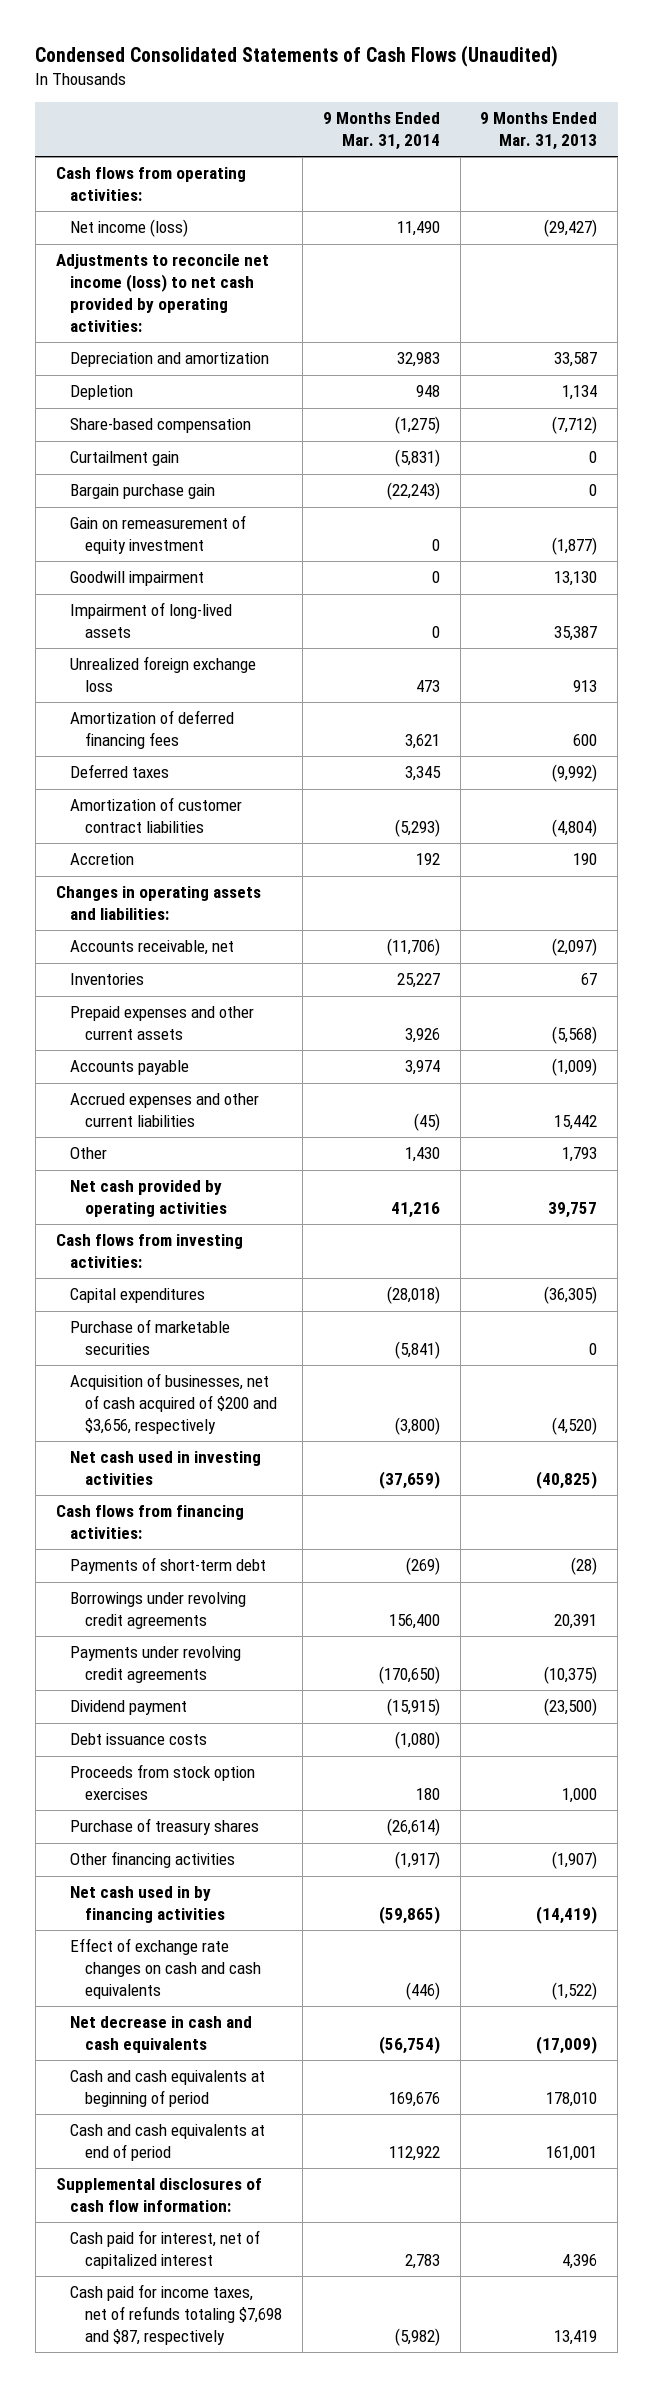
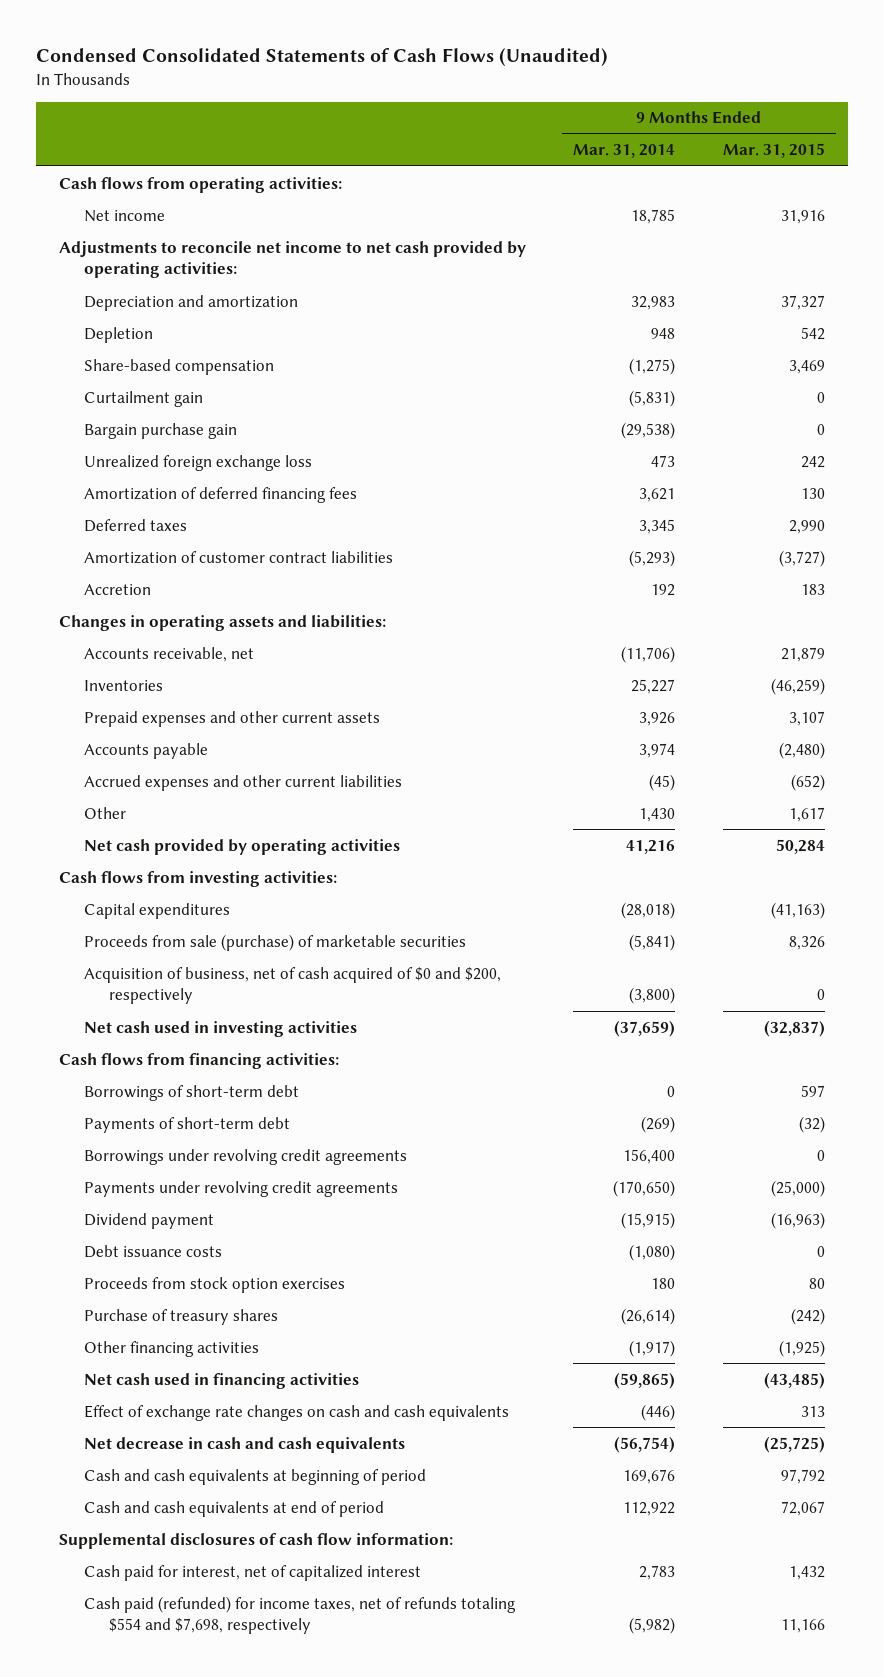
- | 9 Months Ended Mar. 31, 2014 | 9 Months Ended Mar. 31, 2013
+ | 9 Months Ended Mar. 31, 2014 | 9 Months Ended Mar. 31, 2015
- Net income (loss) | 11,490 | (29,427)
- Adjustments to reconcile net income (loss) to net cash provided by operating activities:
+ Net income | 18,785 | 31,916
+ Adjustments to reconcile net income to net cash provided by operating activities:
- Bargain purchase gain | (22,243) | 0
- Gain on remeasurement of equity investment | 0 | (1,877)
- Goodwill impairment | 0 | 13,130
- Impairment of long-lived assets | 0 | 35,387
+ Bargain purchase gain | (29,538) | 0
- Purchase of marketable securities | (5,841) | 0
- Acquisition of businesses, net of cash acquired of $200 and $3,656, respectively | (3,800) | (4,520)
+ Proceeds from sale (purchase) of marketable securities | (5,841) | 8,326
+ Acquisition of business, net of cash acquired of $0 and $200, respectively | (3,800) | 0
+ Borrowings of short-term debt | 0 | 597
- Net cash used in by financing activities | (59,865) | (14,419)
+ Net cash used in financing activities | (59,865) | (43,485)
- Cash paid for income taxes, net of refunds totaling $7,698 and $87, respectively | (5,982) | 13,419
+ Cash paid (refunded) for income taxes, net of refunds totaling $554 and $7,698, respectively | (5,982) | 11,166

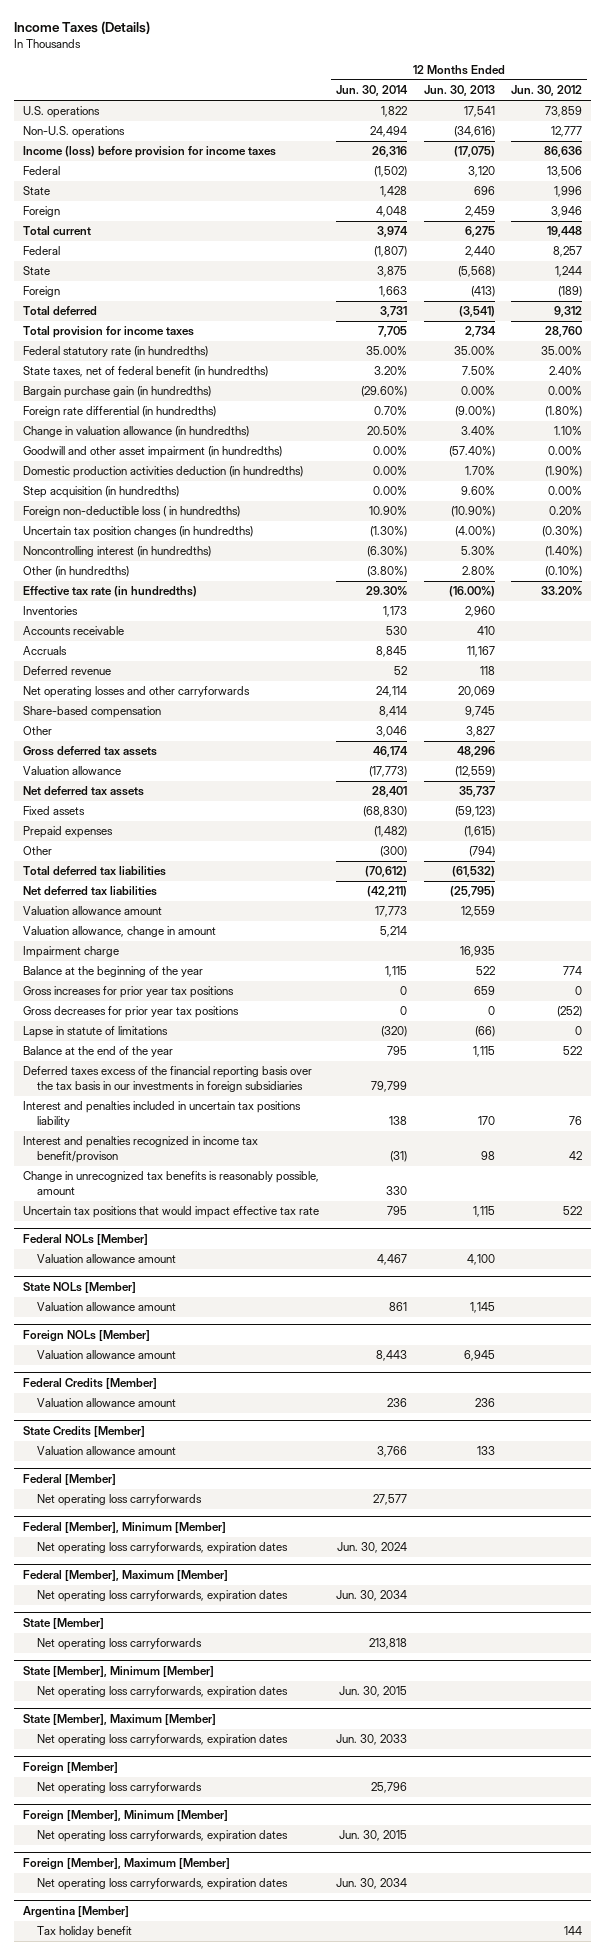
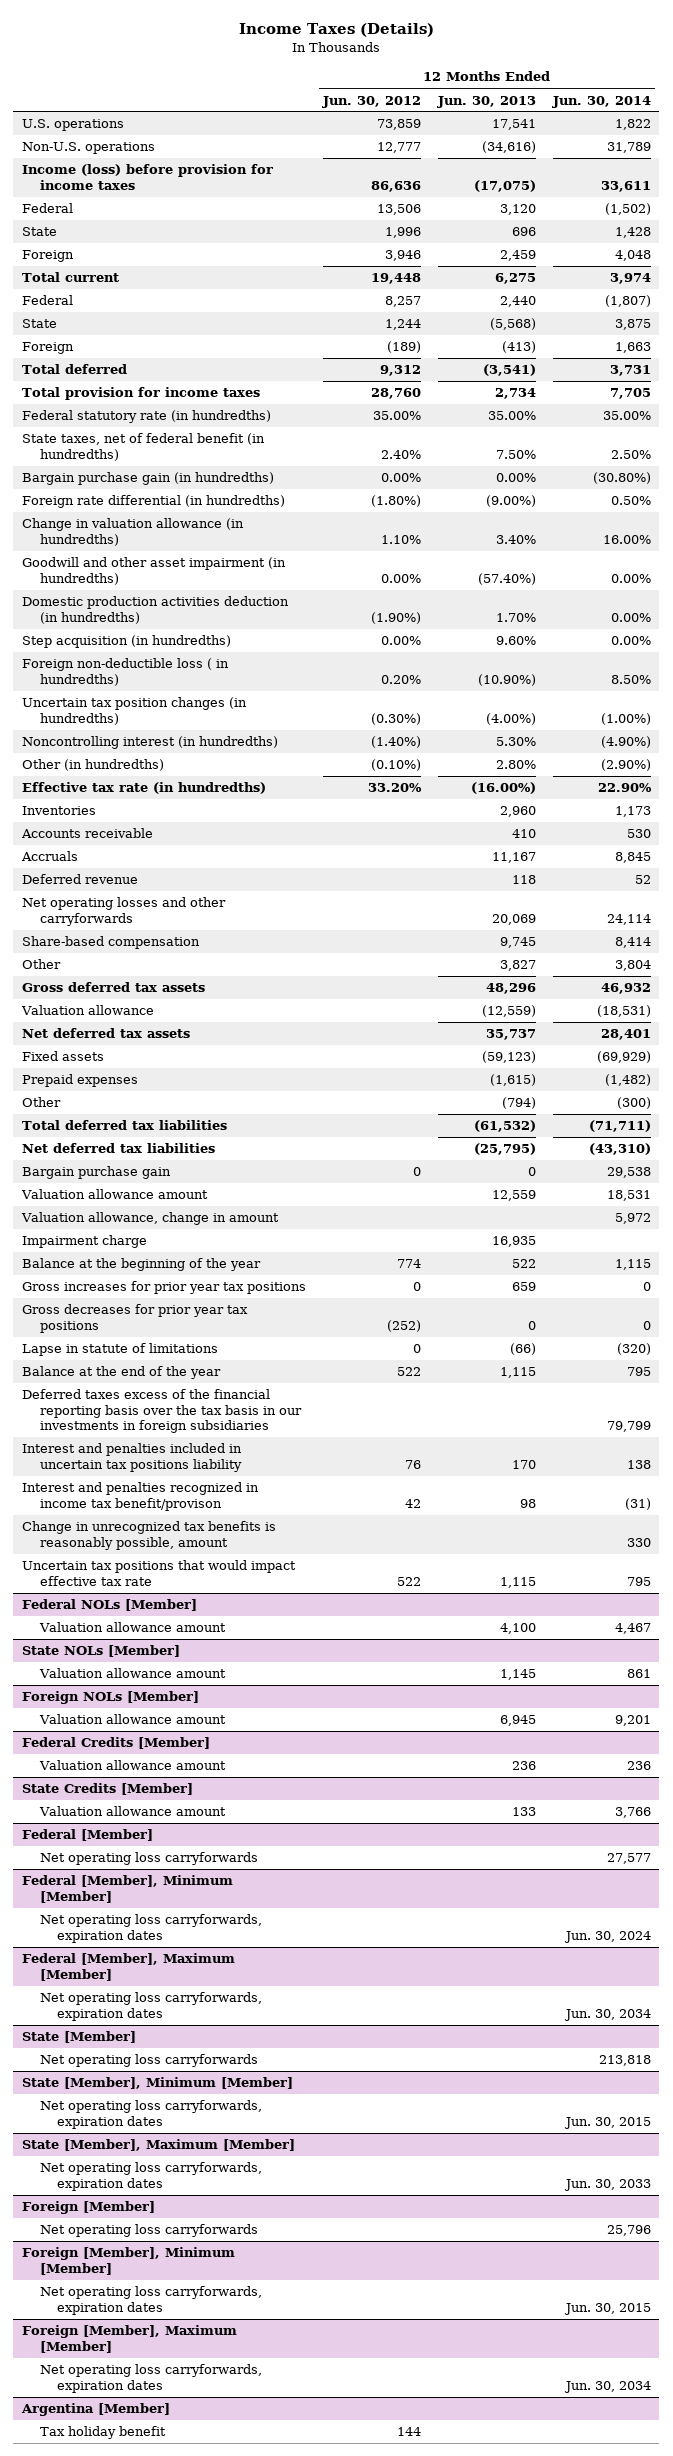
- | 12 Months Ended Jun. 30, 2014 | 12 Months Ended Jun. 30, 2013 | 12 Months Ended Jun. 30, 2012
+ | 12 Months Ended Jun. 30, 2012 | 12 Months Ended Jun. 30, 2013 | 12 Months Ended Jun. 30, 2014
- Non-U.S. operations | 24,494 | (34,616) | 12,777
- Income (loss) before provision for income taxes | 26,316 | (17,075) | 86,636
+ Non-U.S. operations | 12,777 | (34,616) | 31,789
+ Income (loss) before provision for income taxes | 86,636 | (17,075) | 33,611
- State taxes, net of federal benefit (in hundredths) | 3.20% | 7.50% | 2.40%
- Bargain purchase gain (in hundredths) | (29.60%) | 0.00% | 0.00%
- Foreign rate differential (in hundredths) | 0.70% | (9.00%) | (1.80%)
- Change in valuation allowance (in hundredths) | 20.50% | 3.40% | 1.10%
+ State taxes, net of federal benefit (in hundredths) | 2.40% | 7.50% | 2.50%
+ Bargain purchase gain (in hundredths) | 0.00% | 0.00% | (30.80%)
+ Foreign rate differential (in hundredths) | (1.80%) | (9.00%) | 0.50%
+ Change in valuation allowance (in hundredths) | 1.10% | 3.40% | 16.00%
- Foreign non-deductible loss ( in hundredths) | 10.90% | (10.90%) | 0.20%
- Uncertain tax position changes (in hundredths) | (1.30%) | (4.00%) | (0.30%)
- Noncontrolling interest (in hundredths) | (6.30%) | 5.30% | (1.40%)
- Other (in hundredths) | (3.80%) | 2.80% | (0.10%)
- Effective tax rate (in hundredths) | 29.30% | (16.00%) | 33.20%
+ Foreign non-deductible loss ( in hundredths) | 0.20% | (10.90%) | 8.50%
+ Uncertain tax position changes (in hundredths) | (0.30%) | (4.00%) | (1.00%)
+ Noncontrolling interest (in hundredths) | (1.40%) | 5.30% | (4.90%)
+ Other (in hundredths) | (0.10%) | 2.80% | (2.90%)
+ Effective tax rate (in hundredths) | 33.20% | (16.00%) | 22.90%
- Other | 3,046 | 3,827 |
- Gross deferred tax assets | 46,174 | 48,296 |
- Valuation allowance | (17,773) | (12,559) |
+ Other | | 3,827 | 3,804
+ Gross deferred tax assets | | 48,296 | 46,932
+ Valuation allowance | | (12,559) | (18,531)
- Fixed assets | (68,830) | (59,123) |
+ Fixed assets | | (59,123) | (69,929)
- Total deferred tax liabilities | (70,612) | (61,532) |
- Net deferred tax liabilities | (42,211) | (25,795) |
- Valuation allowance amount | 17,773 | 12,559 |
- Valuation allowance, change in amount | 5,214 | |
+ Total deferred tax liabilities | | (61,532) | (71,711)
+ Net deferred tax liabilities | | (25,795) | (43,310)
+ Bargain purchase gain | 0 | 0 | 29,538
+ Valuation allowance amount | | 12,559 | 18,531
+ Valuation allowance, change in amount | | | 5,972
@ Foreign NOLs [Member]
- Valuation allowance amount | 8,443 | 6,945 |
+ Valuation allowance amount | | 6,945 | 9,201

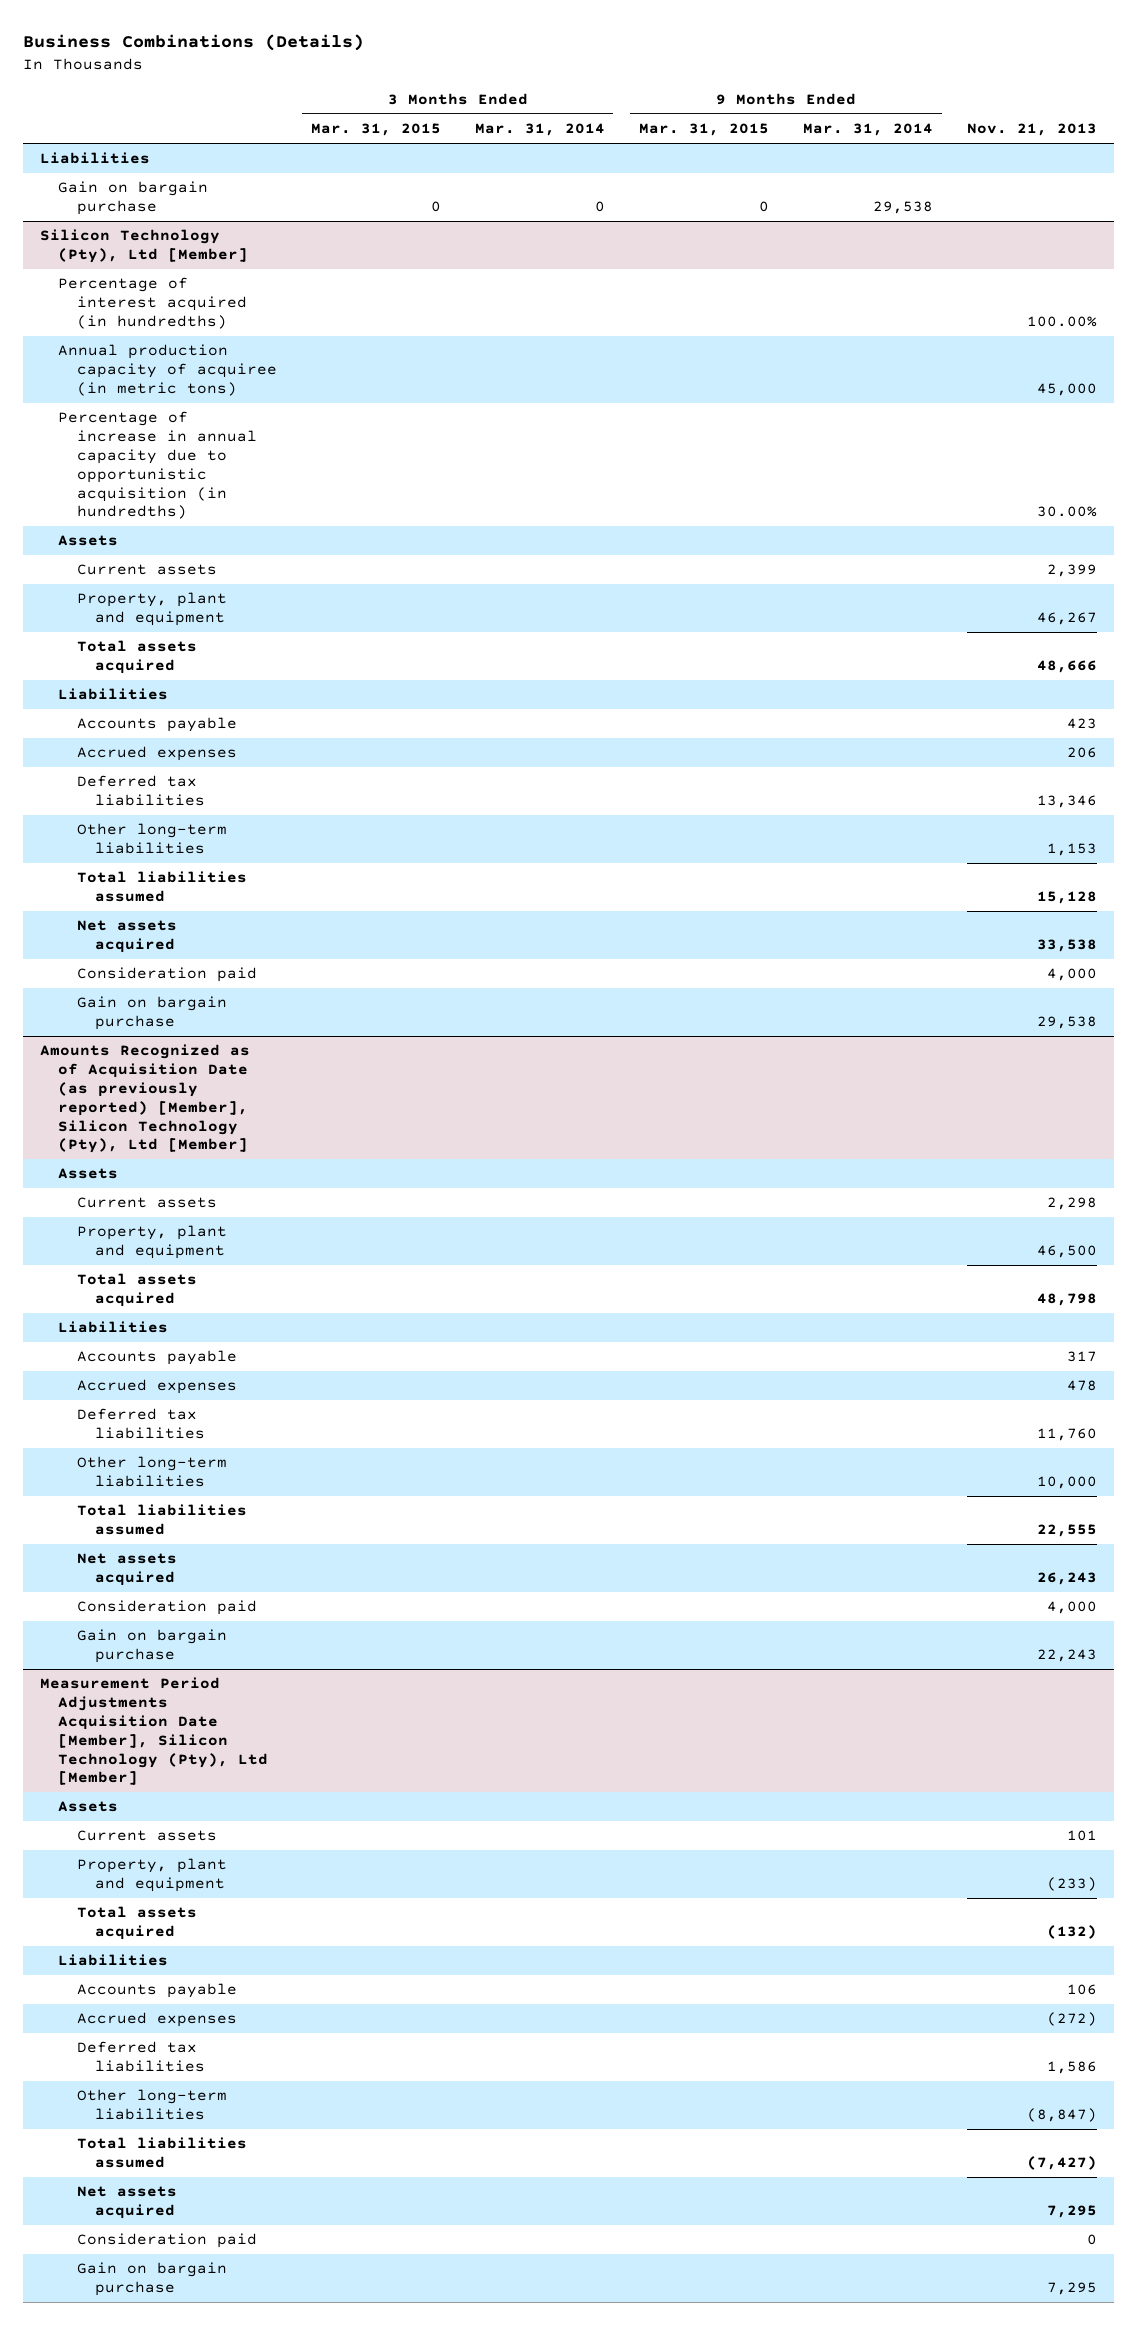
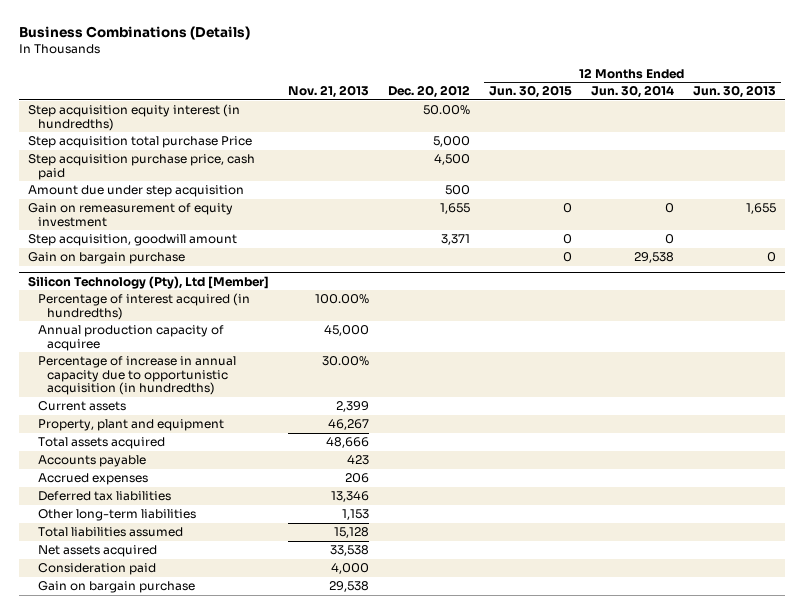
- | 3 Months Ended Mar. 31, 2015 | 3 Months Ended Mar. 31, 2014 | 9 Months Ended Mar. 31, 2015 | 9 Months Ended Mar. 31, 2014 | Nov. 21, 2013
+ | Nov. 21, 2013 | Dec. 20, 2012 | 12 Months Ended Jun. 30, 2015 | 12 Months Ended Jun. 30, 2014 | 12 Months Ended Jun. 30, 2013
- Liabilities
+ Step acquisition equity interest (in hundredths) | | 50.00% | | |
+ Step acquisition total purchase Price | | 5,000 | | |
+ Step acquisition purchase price, cash paid | | 4,500 | | |
+ Amount due under step acquisition | | 500 | | |
+ Gain on remeasurement of equity investment | | 1,655 | 0 | 0 | 1,655
+ Step acquisition, goodwill amount | | 3,371 | 0 | 0 |
@ Silicon Technology (Pty), Ltd [Member]
- Annual production capacity of acquiree (in metric tons) | | | | | 45,000
+ Annual production capacity of acquiree | 45,000 | | | |
- Assets
- Liabilities
- Amounts Recognized as of Acquisition Date (as previously reported) [Member], Silicon Technology (Pty), Ltd [Member]
- Assets
- Current assets | | | | | 2,298
- Property, plant and equipment | | | | | 46,500
- Total assets acquired | | | | | 48,798
- Liabilities
- Accounts payable | | | | | 317
- Accrued expenses | | | | | 478
- Deferred tax liabilities | | | | | 11,760
- Other long-term liabilities | | | | | 10,000
- Total liabilities assumed | | | | | 22,555
- Net assets acquired | | | | | 26,243
- Consideration paid | | | | | 4,000
- Gain on bargain purchase | | | | | 22,243
- Measurement Period Adjustments Acquisition Date [Member], Silicon Technology (Pty), Ltd [Member]
- Assets
- Current assets | | | | | 101
- Property, plant and equipment | | | | | (233)
- Total assets acquired | | | | | (132)
- Liabilities
- Accounts payable | | | | | 106
- Accrued expenses | | | | | (272)
- Deferred tax liabilities | | | | | 1,586
- Other long-term liabilities | | | | | (8,847)
- Total liabilities assumed | | | | | (7,427)
- Net assets acquired | | | | | 7,295
- Consideration paid | | | | | 0
- Gain on bargain purchase | | | | | 7,295

